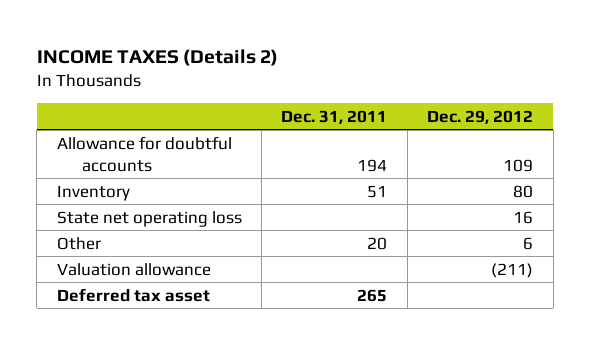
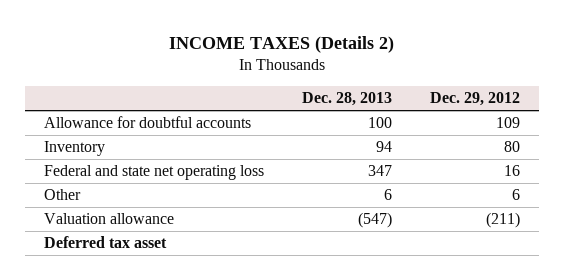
- | Dec. 31, 2011 | Dec. 29, 2012
+ | Dec. 28, 2013 | Dec. 29, 2012
- State net operating loss | | 16
+ Federal and state net operating loss | 347 | 16

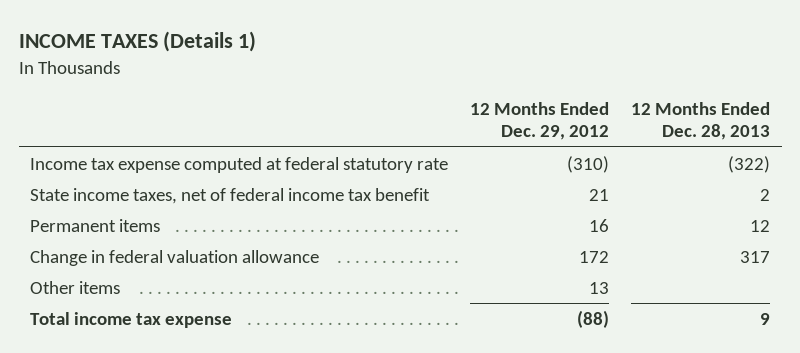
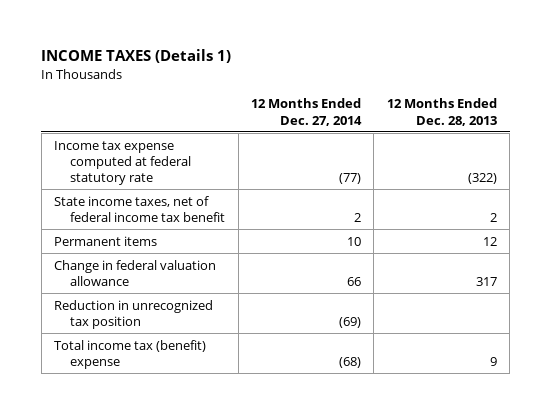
- | 12 Months Ended Dec. 29, 2012 | 12 Months Ended Dec. 28, 2013
+ | 12 Months Ended Dec. 27, 2014 | 12 Months Ended Dec. 28, 2013
- Other items | 13 |
- Total income tax expense | (88) | 9
+ Reduction in unrecognized tax position | (69) |
+ Total income tax (benefit) expense | (68) | 9

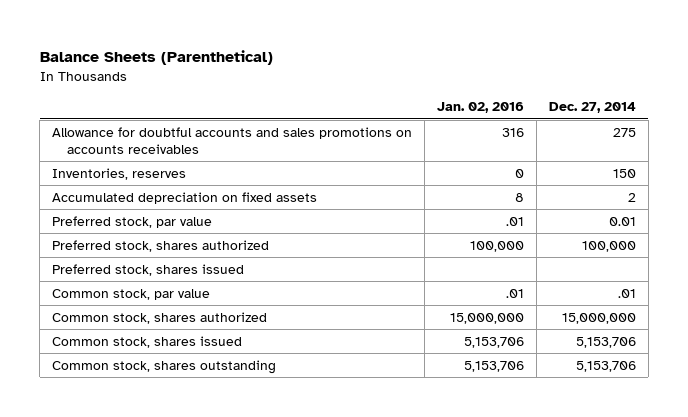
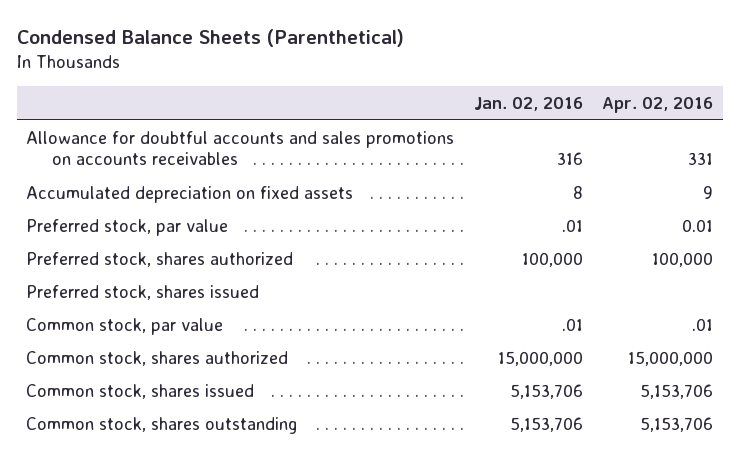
- Balance Sheets (Parenthetical)
+ Condensed Balance Sheets (Parenthetical)
- | Jan. 02, 2016 | Dec. 27, 2014
+ | Jan. 02, 2016 | Apr. 02, 2016
- Inventories, reserves | 0 | 150

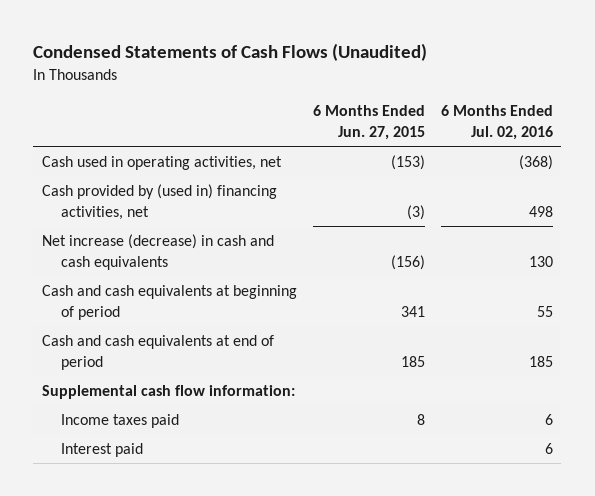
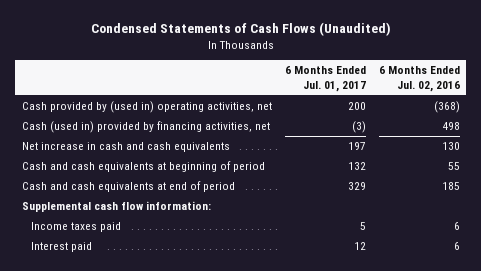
- | 6 Months Ended Jun. 27, 2015 | 6 Months Ended Jul. 02, 2016
+ | 6 Months Ended Jul. 01, 2017 | 6 Months Ended Jul. 02, 2016
- Cash used in operating activities, net | (153) | (368)
- Cash provided by (used in) financing activities, net | (3) | 498
- Net increase (decrease) in cash and cash equivalents | (156) | 130
+ Cash provided by (used in) operating activities, net | 200 | (368)
+ Cash (used in) provided by financing activities, net | (3) | 498
+ Net increase in cash and cash equivalents | 197 | 130

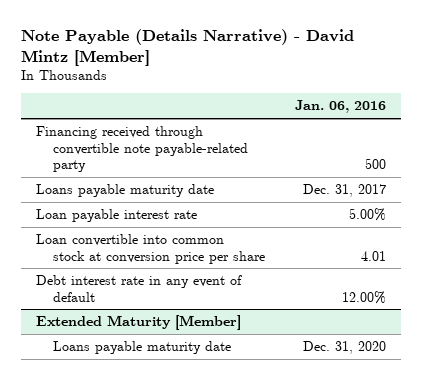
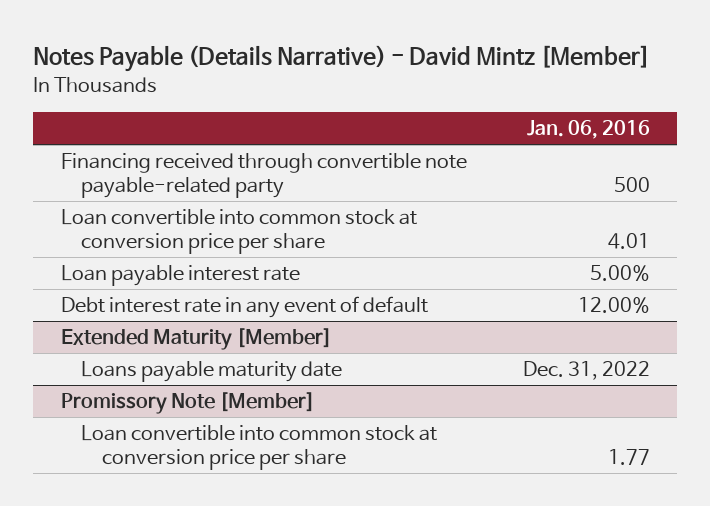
- Note Payable (Details Narrative) - David Mintz [Member]
+ Notes Payable (Details Narrative) - David Mintz [Member]
- Loans payable maturity date | Dec. 31, 2017
moved down: Loan payable interest rate | 5.00%
@ Extended Maturity [Member]
- Loans payable maturity date | Dec. 31, 2020
+ Loans payable maturity date | Dec. 31, 2022
+ Promissory Note [Member]
+ Loan convertible into common stock at conversion price per share | 1.77

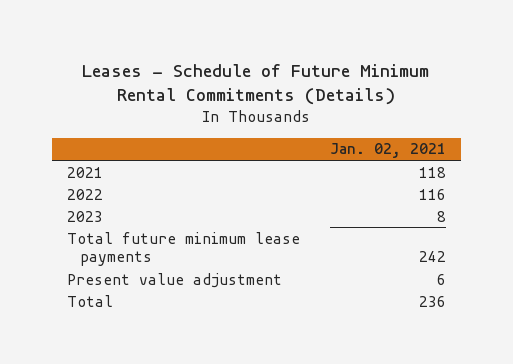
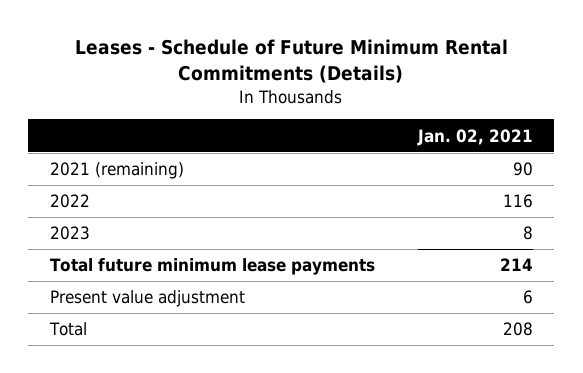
- 2021 | 118
+ 2021 (remaining) | 90
- Total future minimum lease payments | 242
+ Total future minimum lease payments | 214
- Total | 236
+ Total | 208

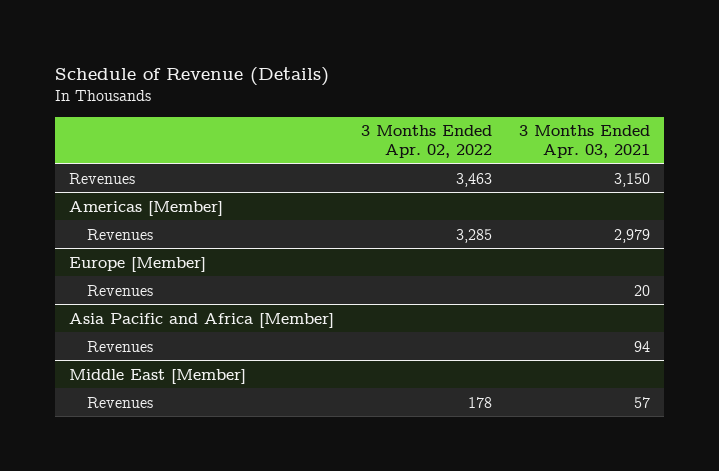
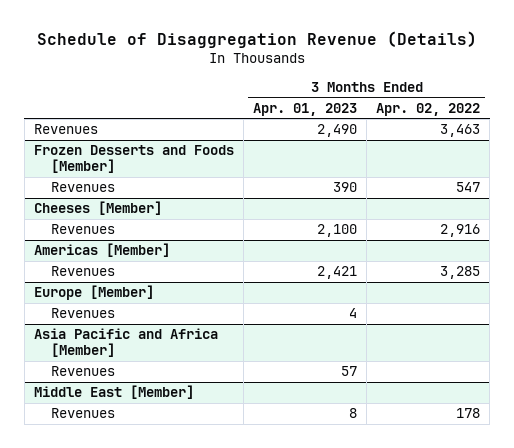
- Schedule of Revenue (Details)
+ Schedule of Disaggregation Revenue (Details)
- | 3 Months Ended Apr. 02, 2022 | 3 Months Ended Apr. 03, 2021
+ | 3 Months Ended Apr. 01, 2023 | 3 Months Ended Apr. 02, 2022
+ Frozen Desserts and Foods [Member]
+ Revenues | 390 | 547
+ Cheeses [Member]
+ Revenues | 2,100 | 2,916

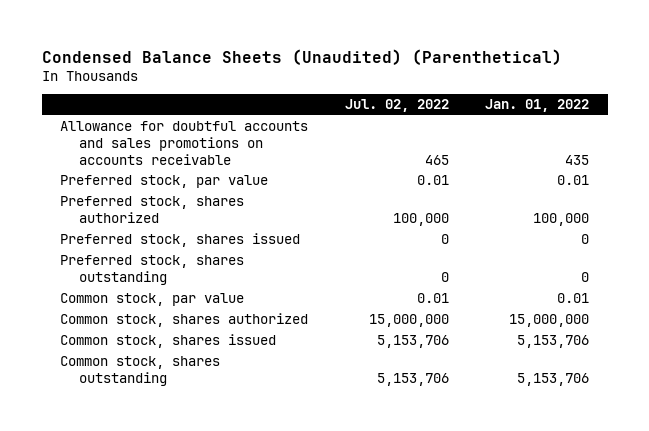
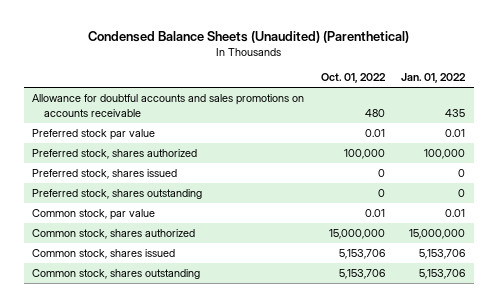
- | Jul. 02, 2022 | Jan. 01, 2022
+ | Oct. 01, 2022 | Jan. 01, 2022
- Preferred stock, par value | 0.01 | 0.01
+ Preferred stock par value | 0.01 | 0.01

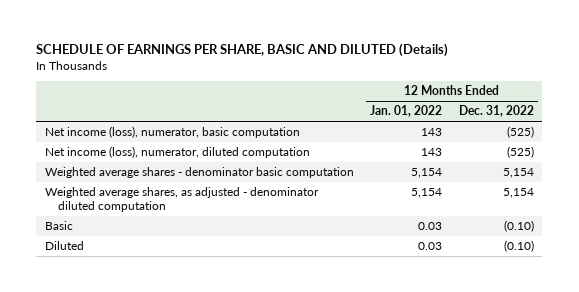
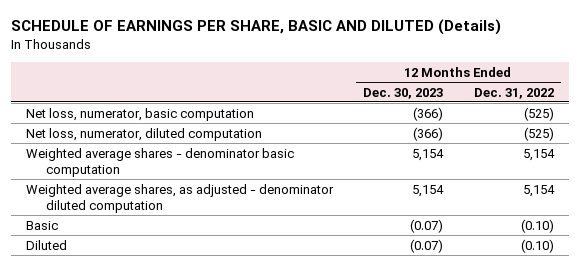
- | 12 Months Ended Jan. 01, 2022 | 12 Months Ended Dec. 31, 2022
+ | 12 Months Ended Dec. 30, 2023 | 12 Months Ended Dec. 31, 2022
- Net income (loss), numerator, basic computation | 143 | (525)
- Net income (loss), numerator, diluted computation | 143 | (525)
+ Net loss, numerator, basic computation | (366) | (525)
+ Net loss, numerator, diluted computation | (366) | (525)

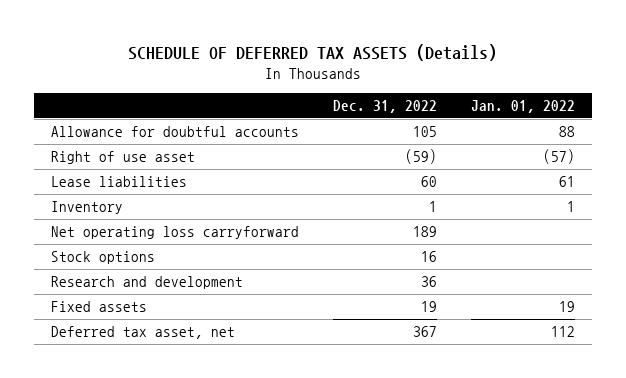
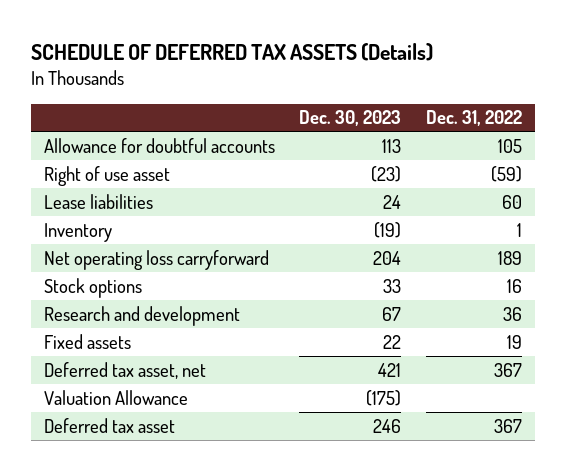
- | Dec. 31, 2022 | Jan. 01, 2022
+ | Dec. 30, 2023 | Dec. 31, 2022
+ Valuation Allowance | (175) |
+ Deferred tax asset | 246 | 367

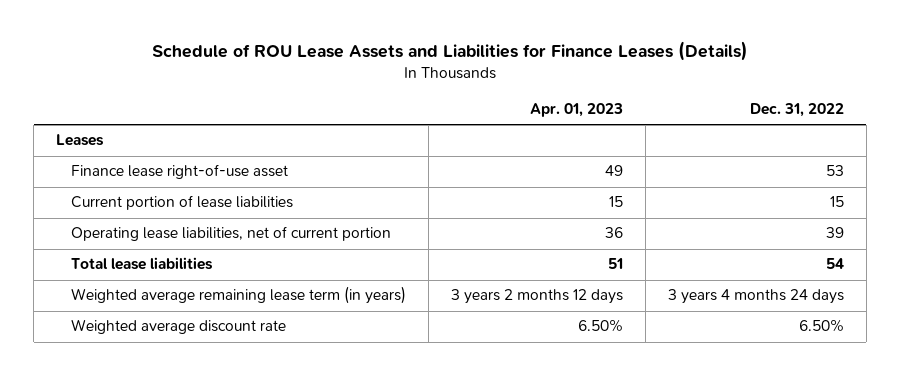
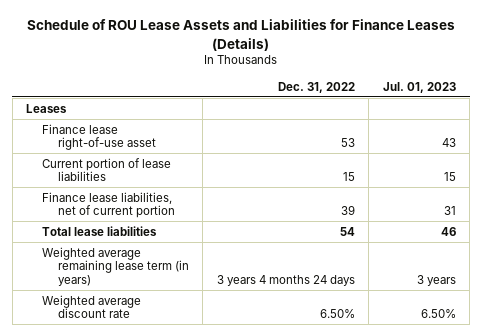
- | Apr. 01, 2023 | Dec. 31, 2022
+ | Dec. 31, 2022 | Jul. 01, 2023
- Operating lease liabilities, net of current portion | 36 | 39
+ Finance lease liabilities, net of current portion | 39 | 31

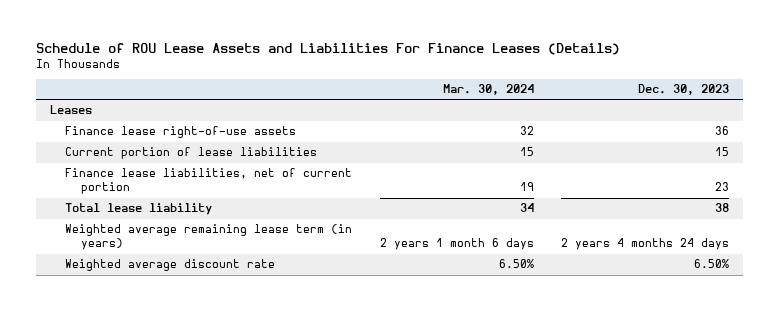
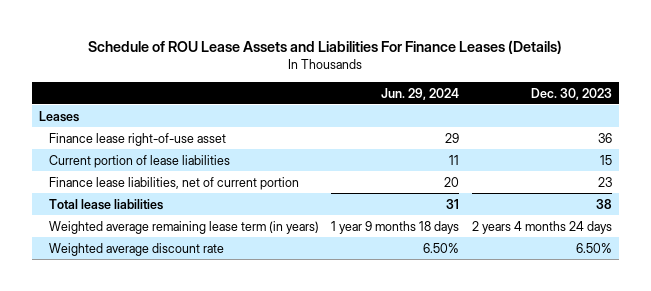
- | Mar. 30, 2024 | Dec. 30, 2023
+ | Jun. 29, 2024 | Dec. 30, 2023
- Finance lease right-of-use assets | 32 | 36
+ Finance lease right-of-use asset | 29 | 36
- Total lease liability | 34 | 38
+ Total lease liabilities | 31 | 38

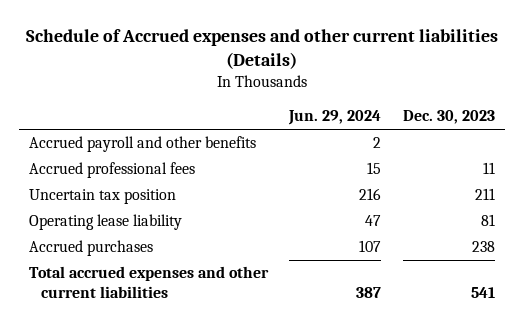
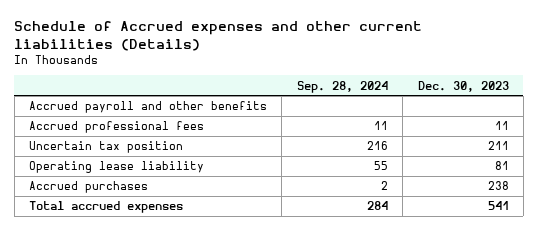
- | Jun. 29, 2024 | Dec. 30, 2023
+ | Sep. 28, 2024 | Dec. 30, 2023
- Total accrued expenses and other current liabilities | 387 | 541
+ Total accrued expenses | 284 | 541

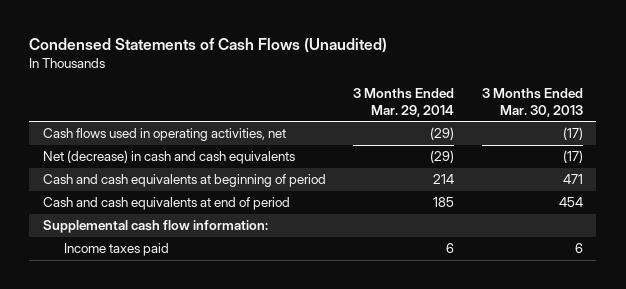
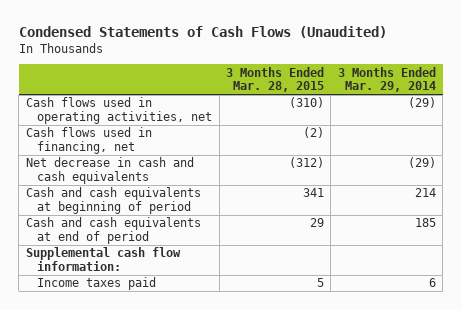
- | 3 Months Ended Mar. 29, 2014 | 3 Months Ended Mar. 30, 2013
+ | 3 Months Ended Mar. 28, 2015 | 3 Months Ended Mar. 29, 2014
- Net (decrease) in cash and cash equivalents | (29) | (17)
+ Cash flows used in financing, net | (2) |
+ Net decrease in cash and cash equivalents | (312) | (29)

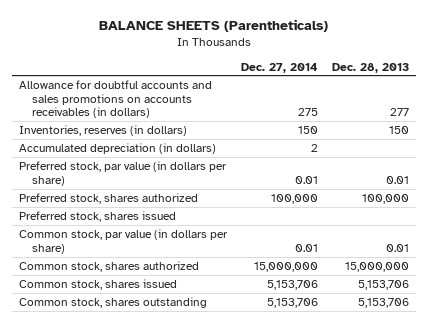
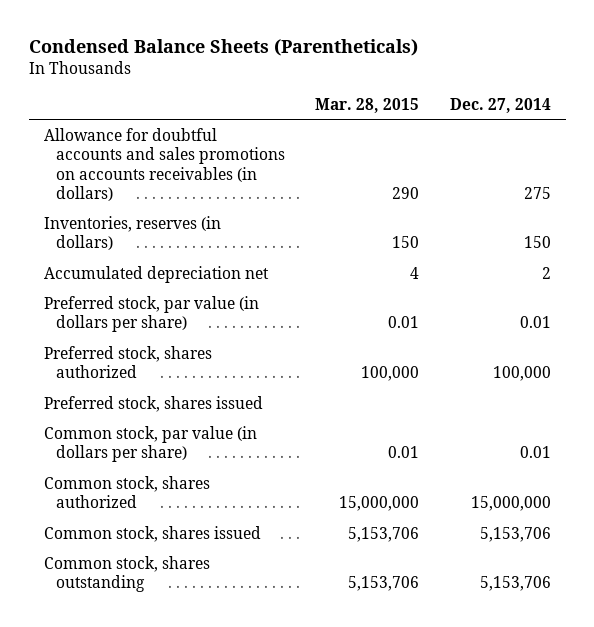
- BALANCE SHEETS (Parentheticals)
+ Condensed Balance Sheets (Parentheticals)
- | Dec. 27, 2014 | Dec. 28, 2013
+ | Mar. 28, 2015 | Dec. 27, 2014
- Accumulated depreciation (in dollars) | 2 |
+ Accumulated depreciation net | 4 | 2

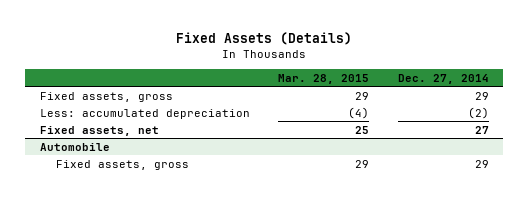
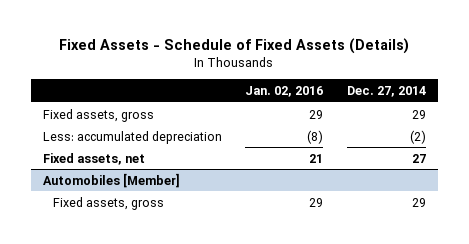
- Fixed Assets (Details)
+ Fixed Assets - Schedule of Fixed Assets (Details)
- | Mar. 28, 2015 | Dec. 27, 2014
+ | Jan. 02, 2016 | Dec. 27, 2014
- Automobile
+ Automobiles [Member]

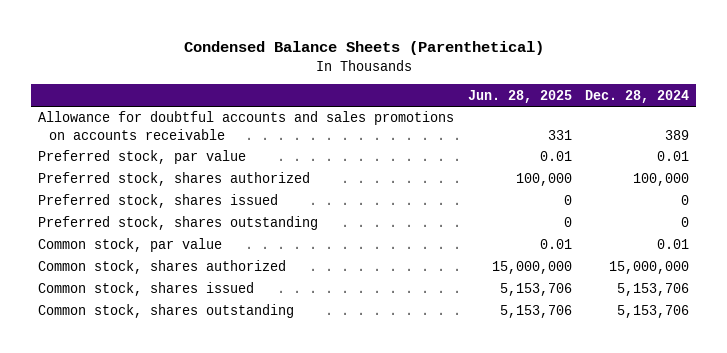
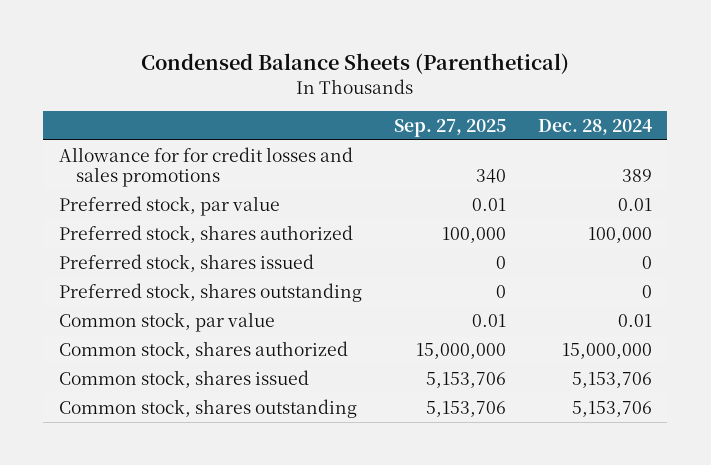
- | Jun. 28, 2025 | Dec. 28, 2024
+ | Sep. 27, 2025 | Dec. 28, 2024
- Allowance for doubtful accounts and sales promotions on accounts receivable | 331 | 389
+ Allowance for for credit losses and sales promotions | 340 | 389

